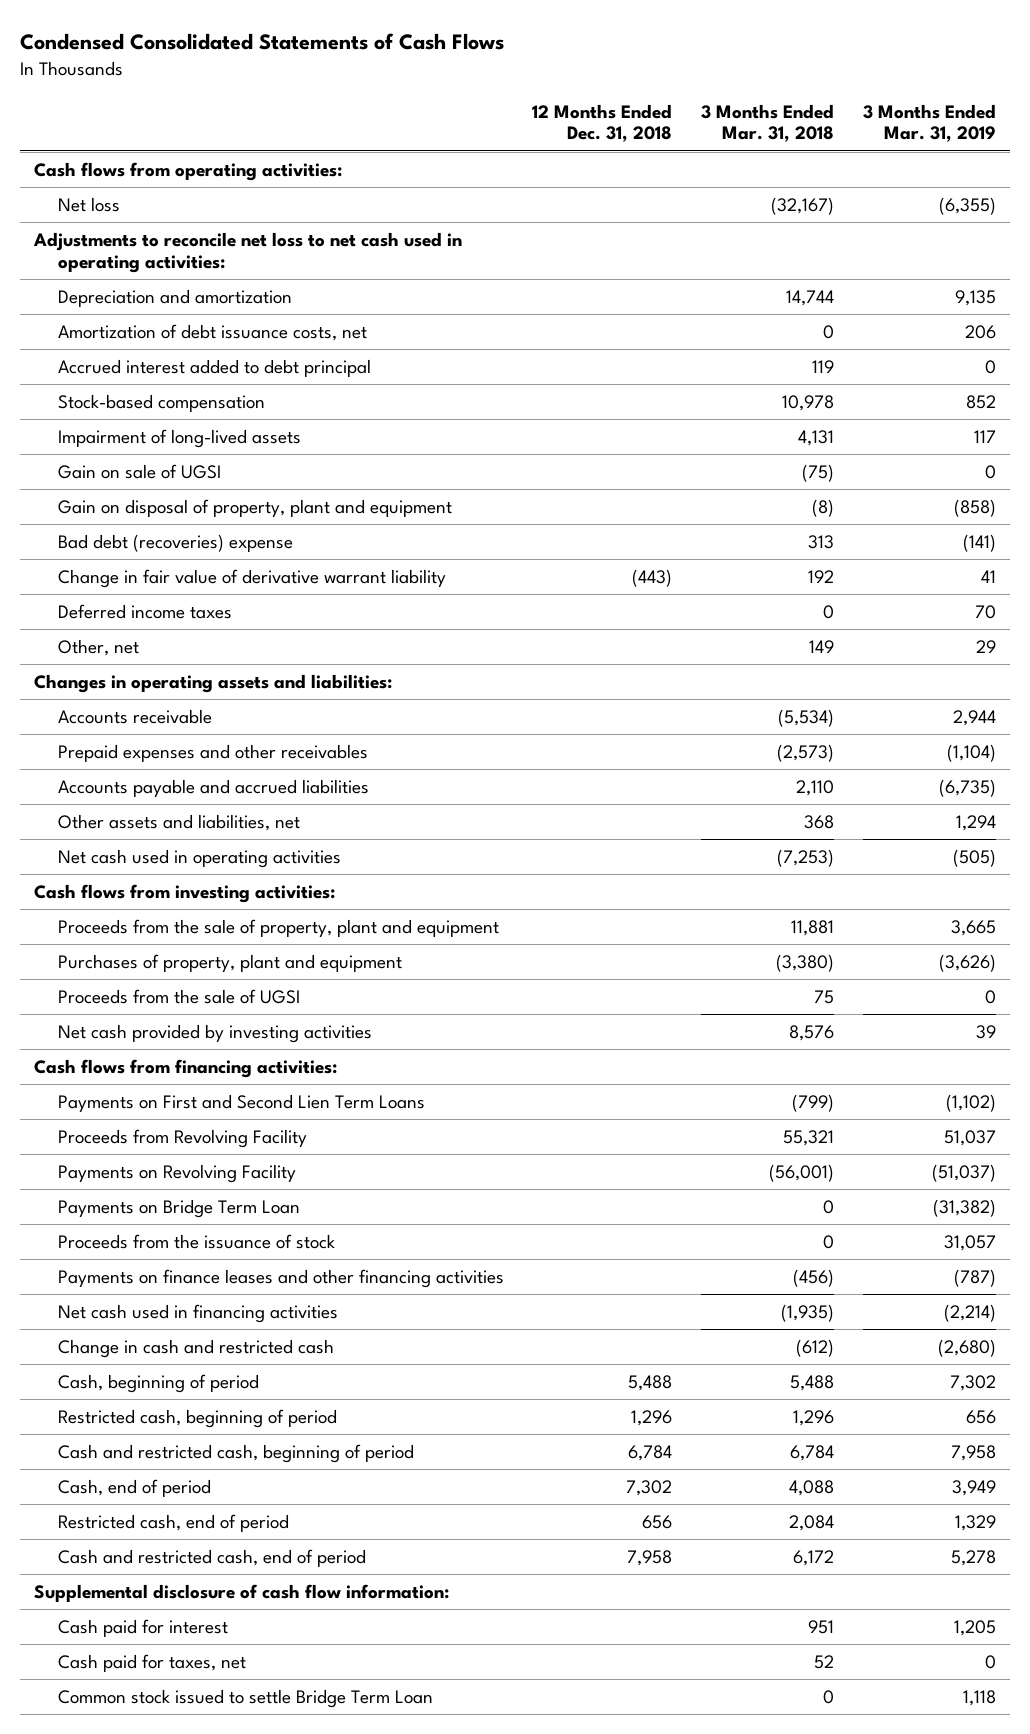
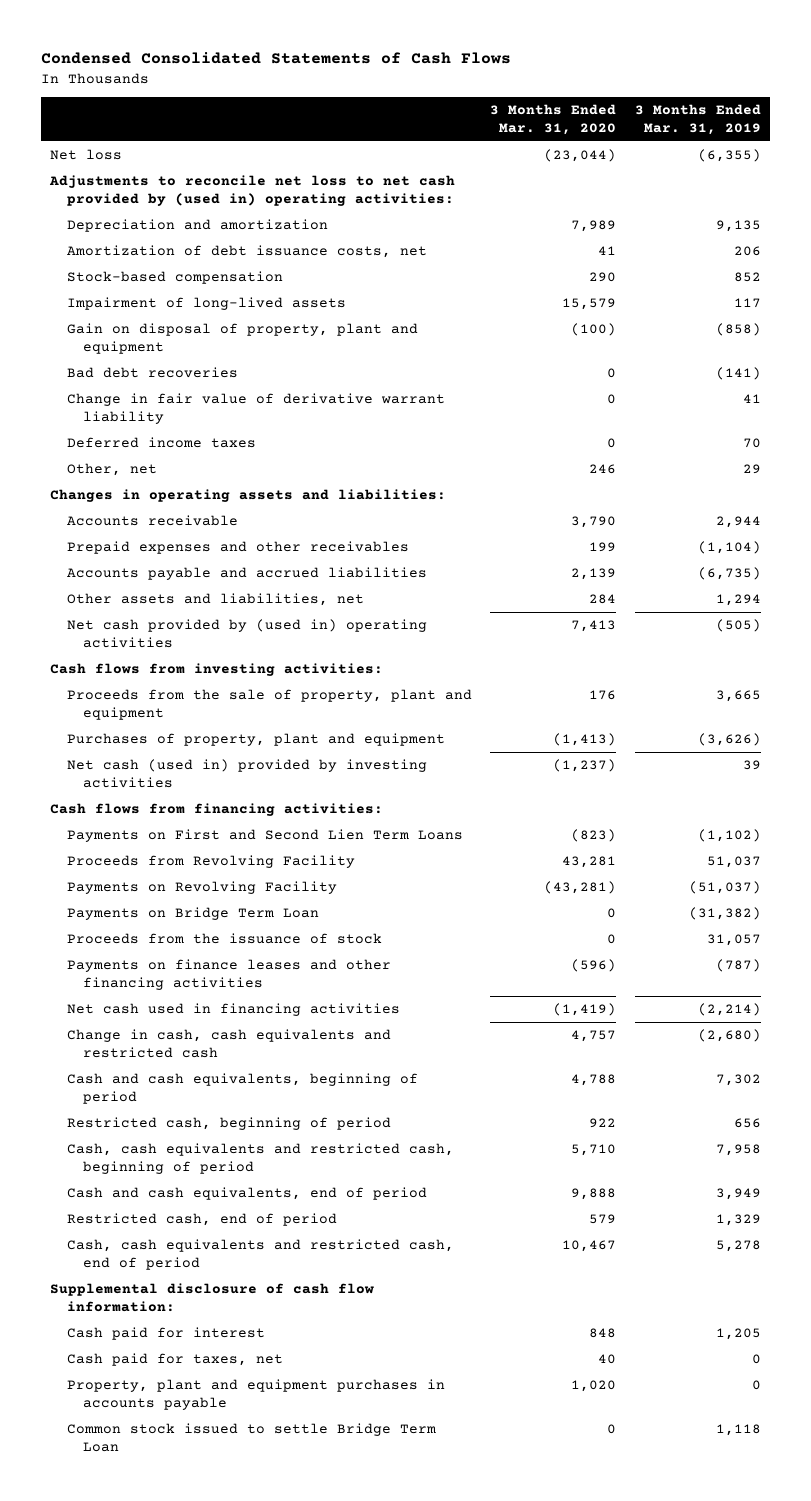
- | 12 Months Ended Dec. 31, 2018 | 3 Months Ended Mar. 31, 2018 | 3 Months Ended Mar. 31, 2019
+ | 3 Months Ended Mar. 31, 2020 | 3 Months Ended Mar. 31, 2019
- Cash flows from operating activities:
- Adjustments to reconcile net loss to net cash used in operating activities:
+ Adjustments to reconcile net loss to net cash provided by (used in) operating activities:
- Accrued interest added to debt principal | | 119 | 0
- Gain on sale of UGSI | | (75) | 0
- Bad debt (recoveries) expense | | 313 | (141)
+ Bad debt recoveries | 0 | (141)
- Net cash used in operating activities | | (7,253) | (505)
+ Net cash provided by (used in) operating activities | 7,413 | (505)
- Proceeds from the sale of UGSI | | 75 | 0
- Net cash provided by investing activities | | 8,576 | 39
+ Net cash (used in) provided by investing activities | (1,237) | 39
- Change in cash and restricted cash | | (612) | (2,680)
- Cash, beginning of period | 5,488 | 5,488 | 7,302
+ Change in cash, cash equivalents and restricted cash | 4,757 | (2,680)
+ Cash and cash equivalents, beginning of period | 4,788 | 7,302
- Cash and restricted cash, beginning of period | 6,784 | 6,784 | 7,958
- Cash, end of period | 7,302 | 4,088 | 3,949
+ Cash, cash equivalents and restricted cash, beginning of period | 5,710 | 7,958
+ Cash and cash equivalents, end of period | 9,888 | 3,949
- Cash and restricted cash, end of period | 7,958 | 6,172 | 5,278
+ Cash, cash equivalents and restricted cash, end of period | 10,467 | 5,278
+ Property, plant and equipment purchases in accounts payable | 1,020 | 0

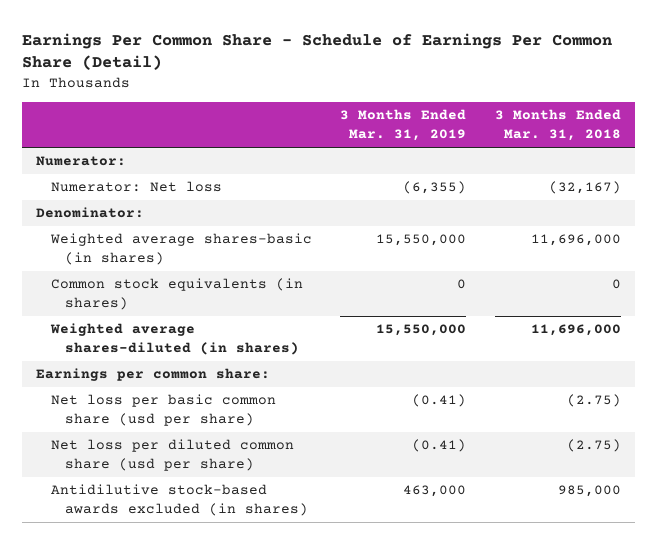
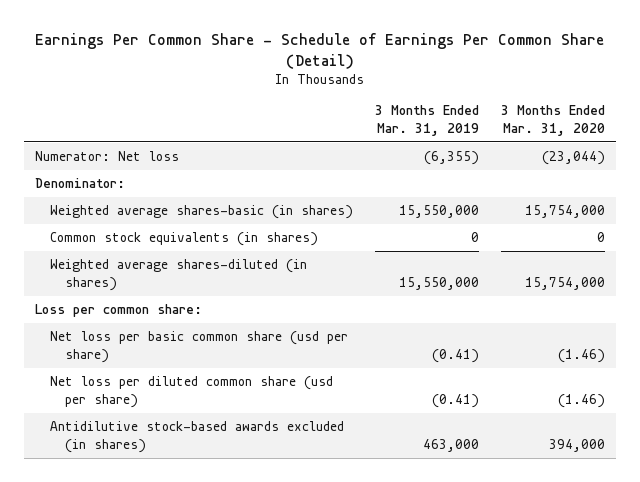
- | 3 Months Ended Mar. 31, 2019 | 3 Months Ended Mar. 31, 2018
+ | 3 Months Ended Mar. 31, 2019 | 3 Months Ended Mar. 31, 2020
- Numerator:
- Earnings per common share:
+ Loss per common share:

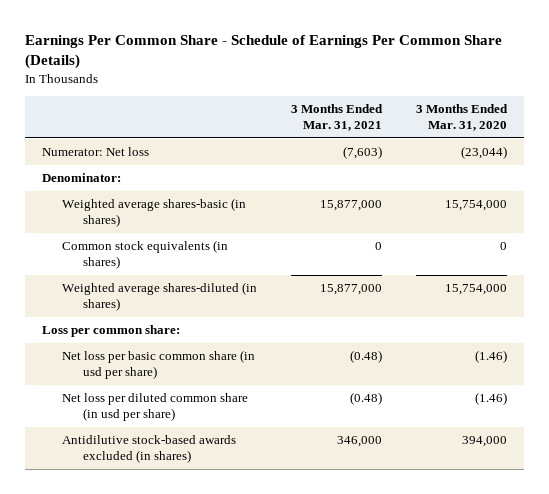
- Earnings Per Common Share - Schedule of Earnings Per Common Share (Detail)
+ Earnings Per Common Share - Schedule of Earnings Per Common Share (Details)
- | 3 Months Ended Mar. 31, 2019 | 3 Months Ended Mar. 31, 2020
+ | 3 Months Ended Mar. 31, 2021 | 3 Months Ended Mar. 31, 2020
- Net loss per basic common share (usd per share) | (0.41) | (1.46)
- Net loss per diluted common share (usd per share) | (0.41) | (1.46)
+ Net loss per basic common share (in usd per share) | (0.48) | (1.46)
+ Net loss per diluted common share (in usd per share) | (0.48) | (1.46)

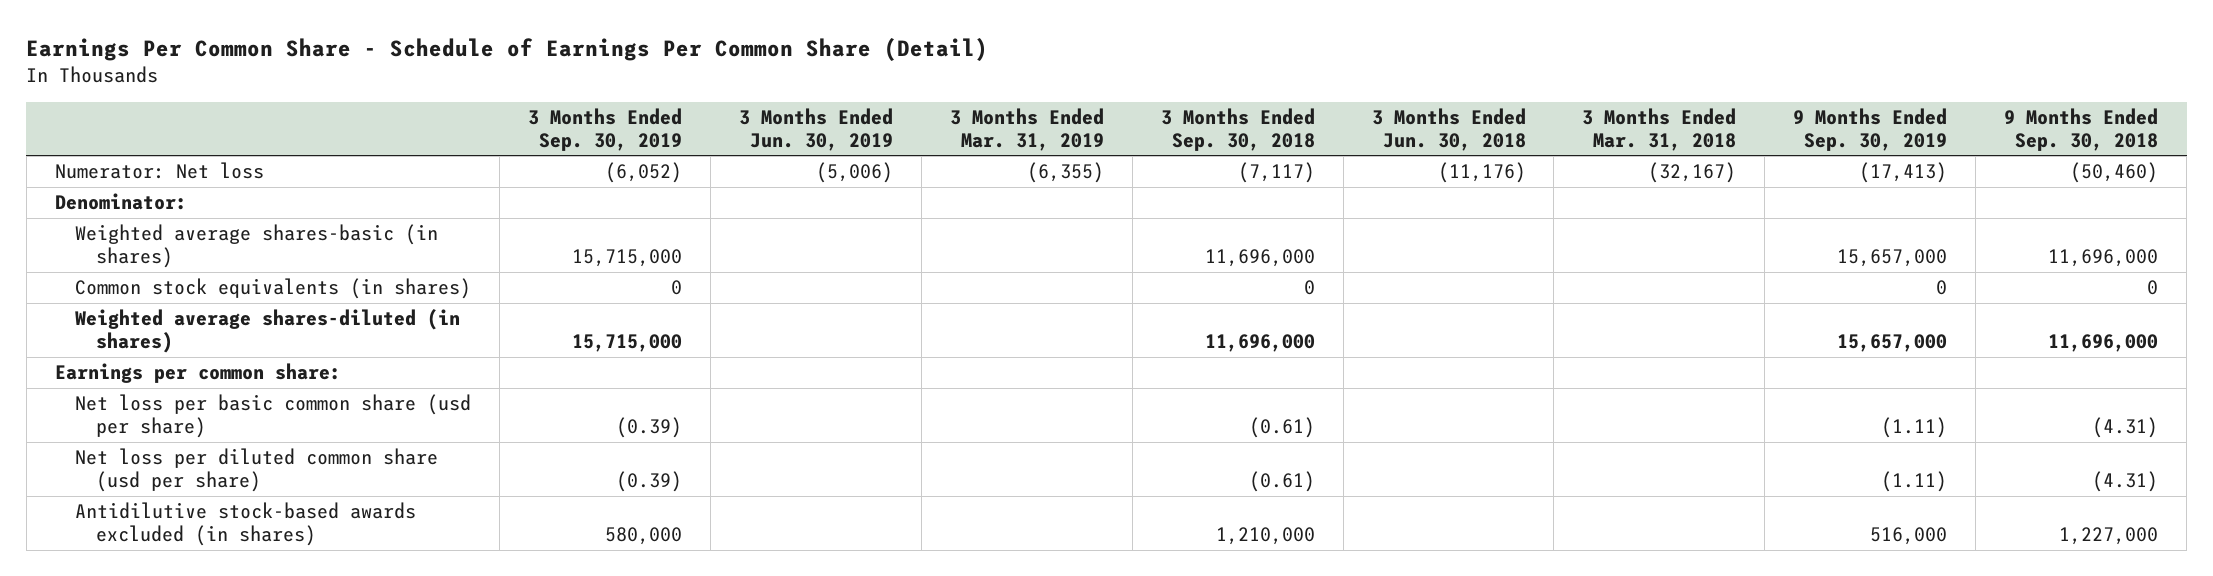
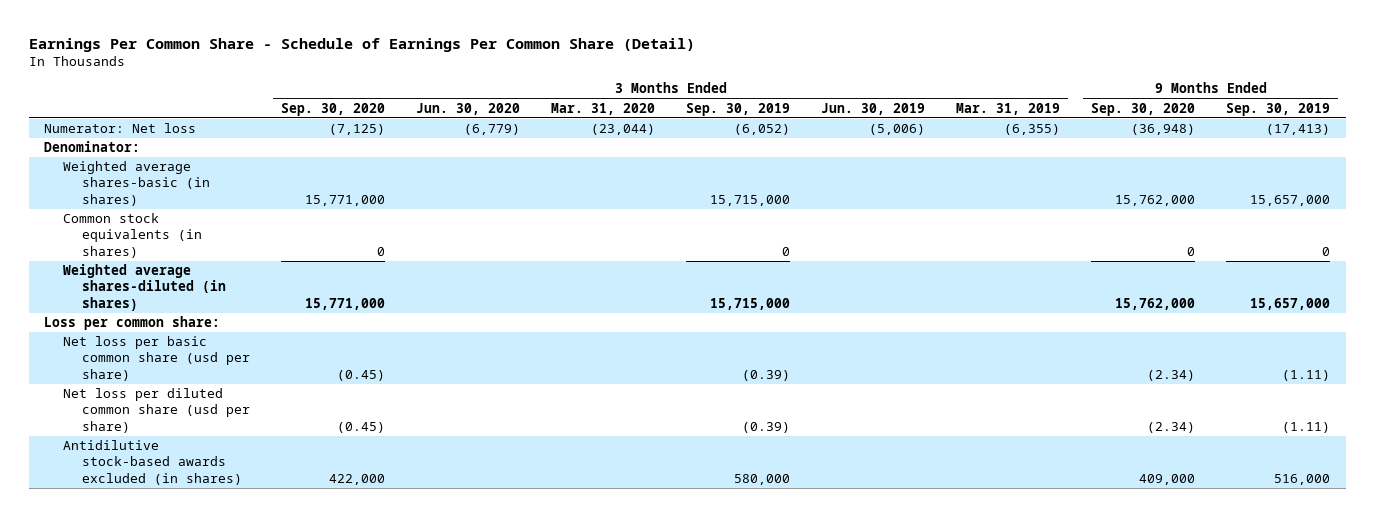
- | 3 Months Ended Sep. 30, 2019 | 3 Months Ended Jun. 30, 2019 | 3 Months Ended Mar. 31, 2019 | 3 Months Ended Sep. 30, 2018 | 3 Months Ended Jun. 30, 2018 | 3 Months Ended Mar. 31, 2018 | 9 Months Ended Sep. 30, 2019 | 9 Months Ended Sep. 30, 2018
+ | 3 Months Ended Sep. 30, 2020 | 3 Months Ended Jun. 30, 2020 | 3 Months Ended Mar. 31, 2020 | 3 Months Ended Sep. 30, 2019 | 3 Months Ended Jun. 30, 2019 | 3 Months Ended Mar. 31, 2019 | 9 Months Ended Sep. 30, 2020 | 9 Months Ended Sep. 30, 2019
- Earnings per common share:
+ Loss per common share:

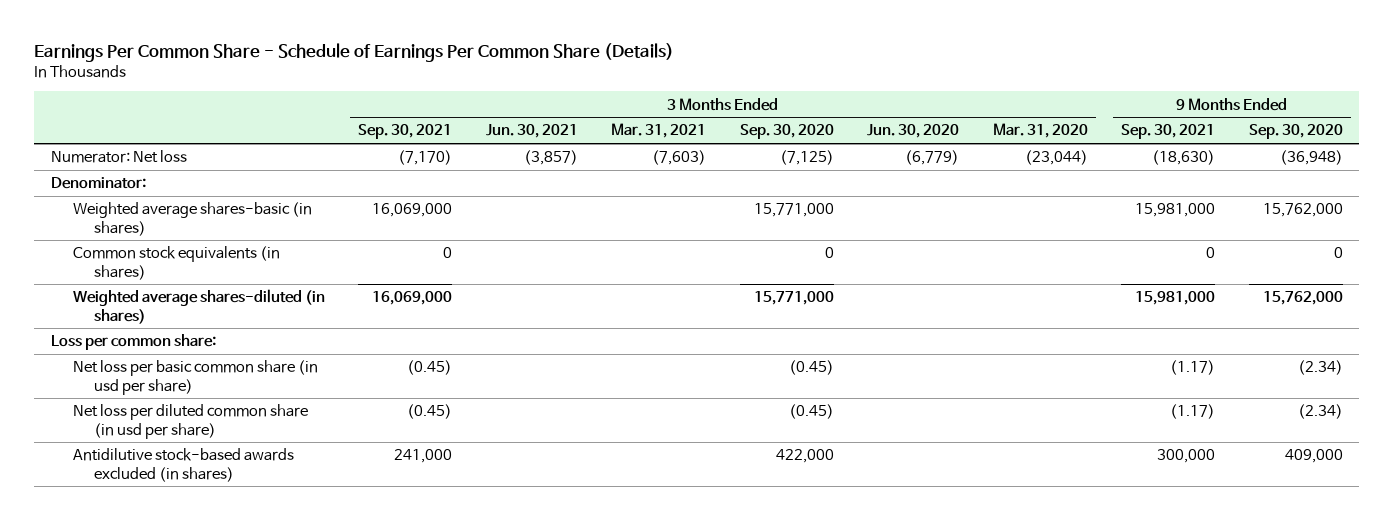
- Earnings Per Common Share - Schedule of Earnings Per Common Share (Detail)
+ Earnings Per Common Share - Schedule of Earnings Per Common Share (Details)
- | 3 Months Ended Sep. 30, 2020 | 3 Months Ended Jun. 30, 2020 | 3 Months Ended Mar. 31, 2020 | 3 Months Ended Sep. 30, 2019 | 3 Months Ended Jun. 30, 2019 | 3 Months Ended Mar. 31, 2019 | 9 Months Ended Sep. 30, 2020 | 9 Months Ended Sep. 30, 2019
+ | 3 Months Ended Sep. 30, 2021 | 3 Months Ended Jun. 30, 2021 | 3 Months Ended Mar. 31, 2021 | 3 Months Ended Sep. 30, 2020 | 3 Months Ended Jun. 30, 2020 | 3 Months Ended Mar. 31, 2020 | 9 Months Ended Sep. 30, 2021 | 9 Months Ended Sep. 30, 2020
- Net loss per basic common share (usd per share) | (0.45) | | | (0.39) | | | (2.34) | (1.11)
- Net loss per diluted common share (usd per share) | (0.45) | | | (0.39) | | | (2.34) | (1.11)
+ Net loss per basic common share (in usd per share) | (0.45) | | | (0.45) | | | (1.17) | (2.34)
+ Net loss per diluted common share (in usd per share) | (0.45) | | | (0.45) | | | (1.17) | (2.34)

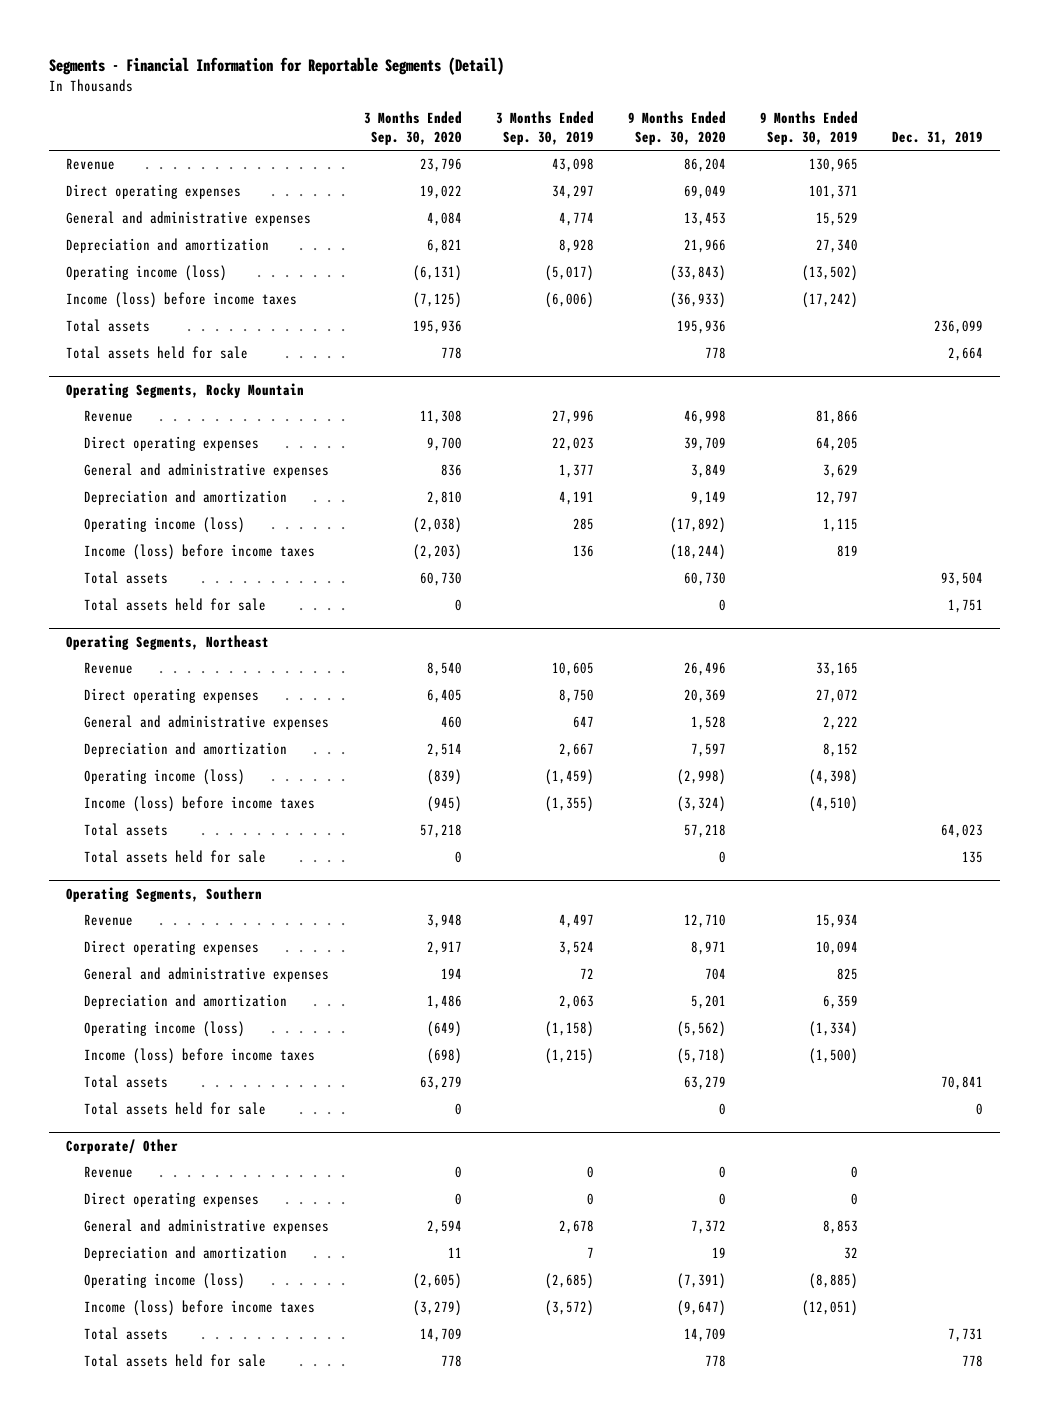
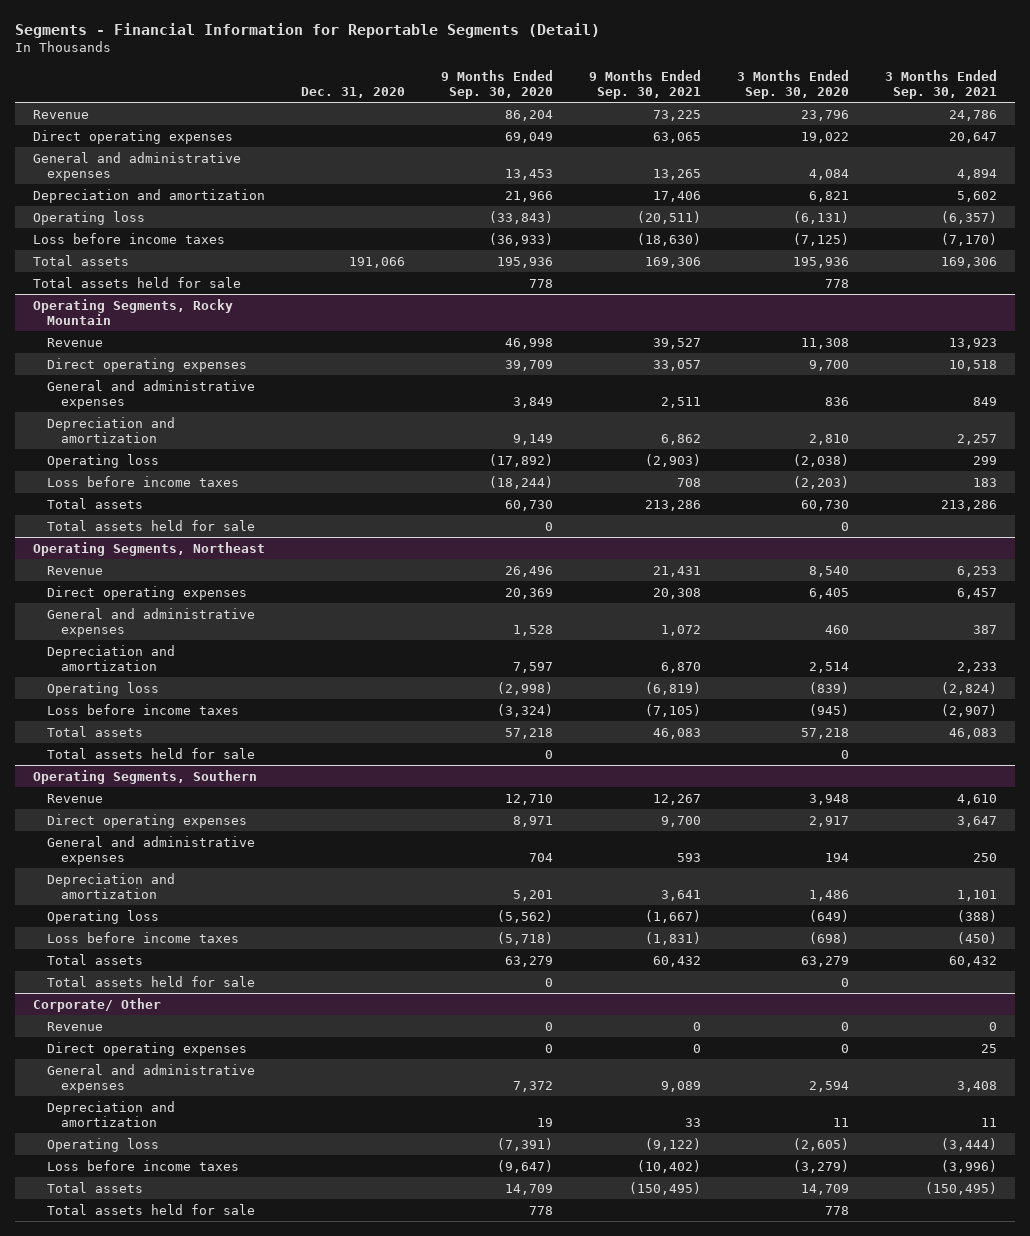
- | 3 Months Ended Sep. 30, 2020 | 3 Months Ended Sep. 30, 2019 | 9 Months Ended Sep. 30, 2020 | 9 Months Ended Sep. 30, 2019 | Dec. 31, 2019
+ | Dec. 31, 2020 | 9 Months Ended Sep. 30, 2020 | 9 Months Ended Sep. 30, 2021 | 3 Months Ended Sep. 30, 2020 | 3 Months Ended Sep. 30, 2021
- Operating income (loss) | (6,131) | (5,017) | (33,843) | (13,502) |
- Income (loss) before income taxes | (7,125) | (6,006) | (36,933) | (17,242) |
+ Operating loss | | (33,843) | (20,511) | (6,131) | (6,357)
+ Loss before income taxes | | (36,933) | (18,630) | (7,125) | (7,170)
@ Operating Segments, Rocky Mountain
- Operating income (loss) | (2,038) | 285 | (17,892) | 1,115 |
- Income (loss) before income taxes | (2,203) | 136 | (18,244) | 819 |
+ Operating loss | | (17,892) | (2,903) | (2,038) | 299
+ Loss before income taxes | | (18,244) | 708 | (2,203) | 183
@ Operating Segments, Northeast
- Operating income (loss) | (839) | (1,459) | (2,998) | (4,398) |
- Income (loss) before income taxes | (945) | (1,355) | (3,324) | (4,510) |
+ Operating loss | | (2,998) | (6,819) | (839) | (2,824)
+ Loss before income taxes | | (3,324) | (7,105) | (945) | (2,907)
@ Operating Segments, Southern
- Operating income (loss) | (649) | (1,158) | (5,562) | (1,334) |
- Income (loss) before income taxes | (698) | (1,215) | (5,718) | (1,500) |
+ Operating loss | | (5,562) | (1,667) | (649) | (388)
+ Loss before income taxes | | (5,718) | (1,831) | (698) | (450)
@ Corporate/ Other
- Operating income (loss) | (2,605) | (2,685) | (7,391) | (8,885) |
- Income (loss) before income taxes | (3,279) | (3,572) | (9,647) | (12,051) |
+ Operating loss | | (7,391) | (9,122) | (2,605) | (3,444)
+ Loss before income taxes | | (9,647) | (10,402) | (3,279) | (3,996)

